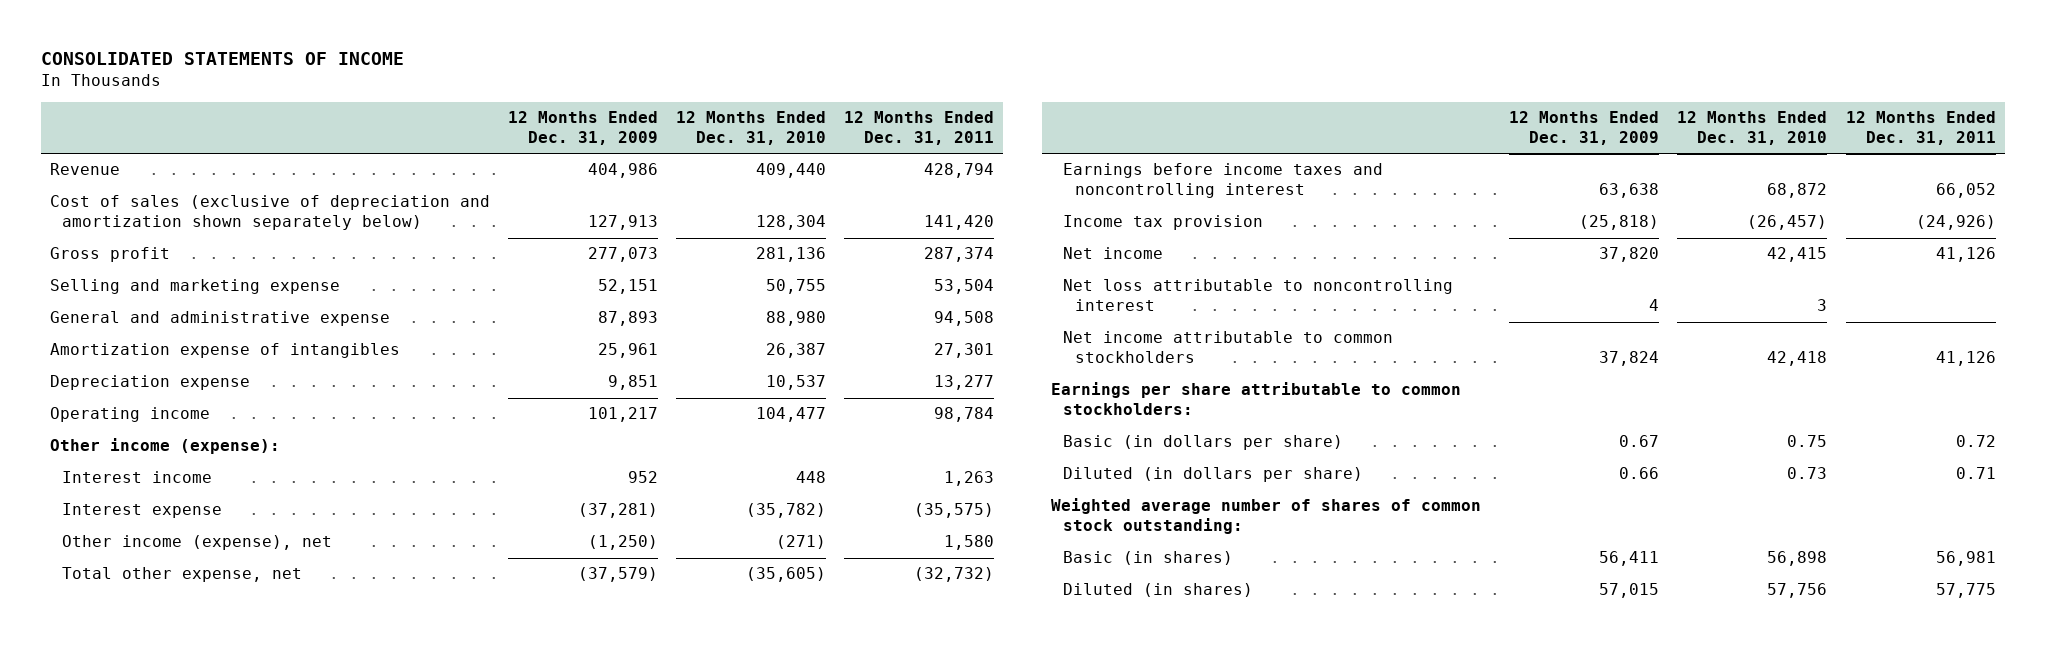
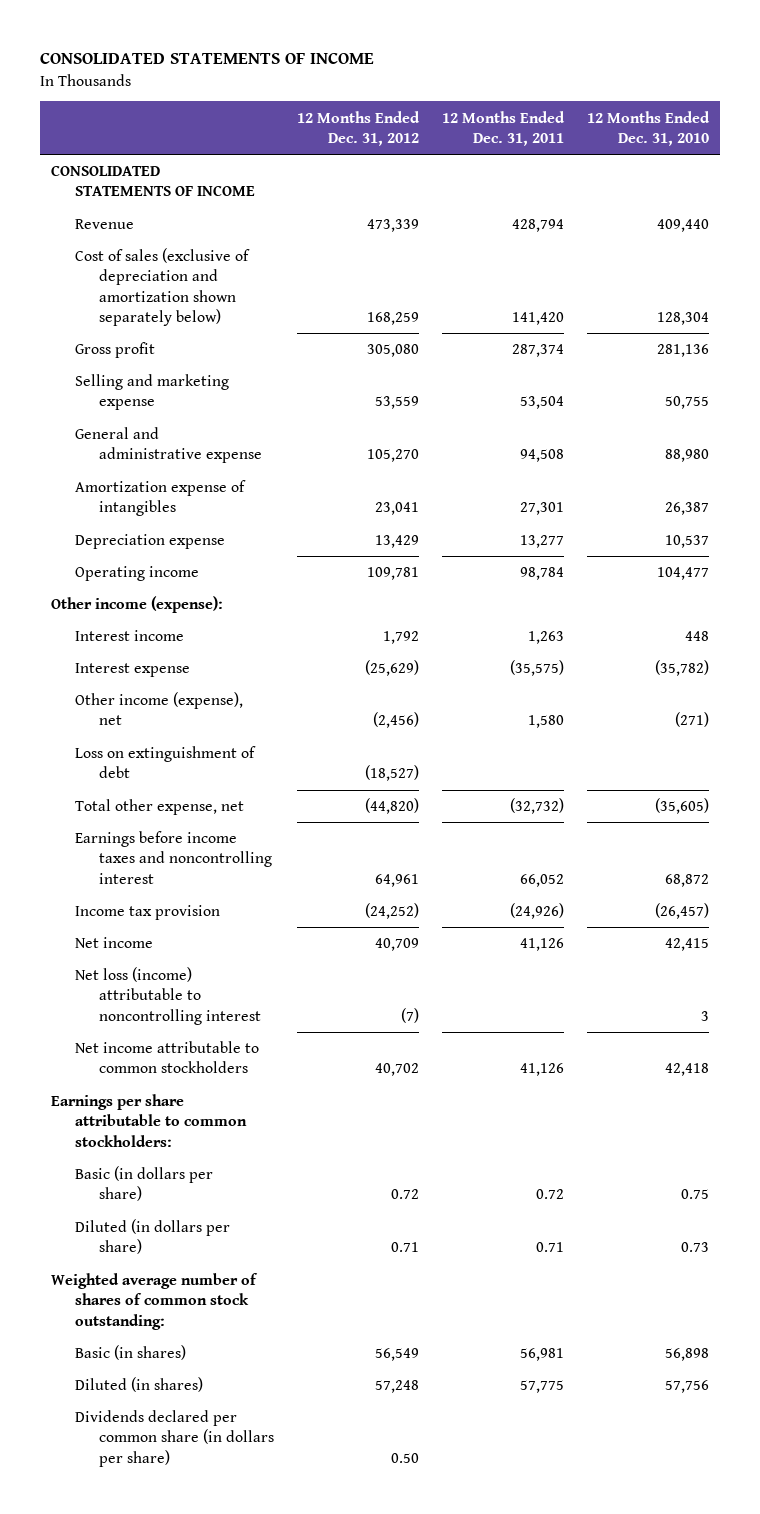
- | 12 Months Ended Dec. 31, 2009 | 12 Months Ended Dec. 31, 2010 | 12 Months Ended Dec. 31, 2011
+ | 12 Months Ended Dec. 31, 2012 | 12 Months Ended Dec. 31, 2011 | 12 Months Ended Dec. 31, 2010
+ CONSOLIDATED STATEMENTS OF INCOME
+ Loss on extinguishment of debt | (18,527) | |
- Net loss attributable to noncontrolling interest | 4 | 3 |
+ Net loss (income) attributable to noncontrolling interest | (7) | | 3
+ Dividends declared per common share (in dollars per share) | 0.50 | |

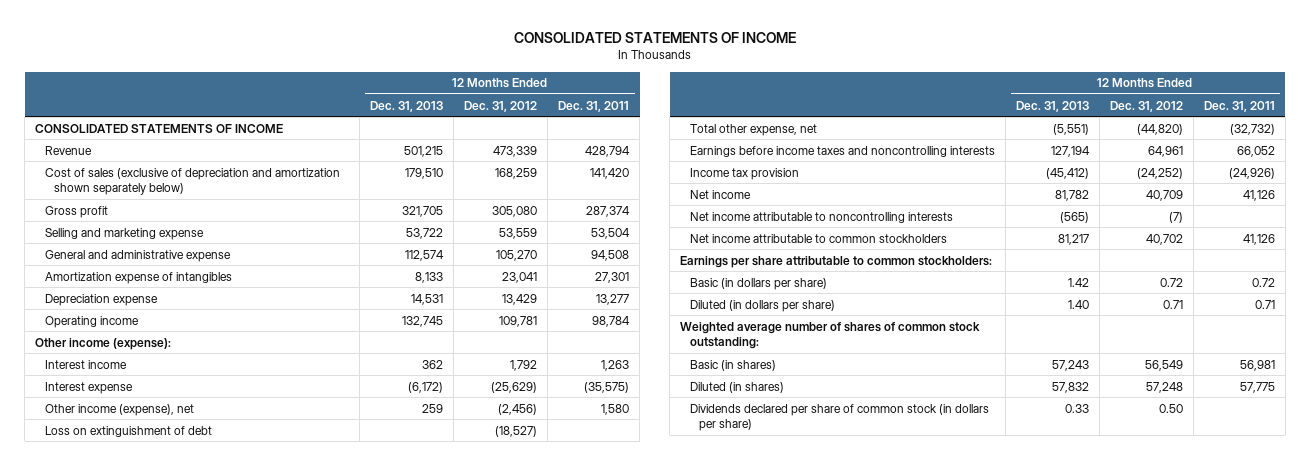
- | 12 Months Ended Dec. 31, 2012 | 12 Months Ended Dec. 31, 2011 | 12 Months Ended Dec. 31, 2010
+ | 12 Months Ended Dec. 31, 2013 | 12 Months Ended Dec. 31, 2012 | 12 Months Ended Dec. 31, 2011
- Earnings before income taxes and noncontrolling interest | 64,961 | 66,052 | 68,872
+ Earnings before income taxes and noncontrolling interests | 127,194 | 64,961 | 66,052
- Net loss (income) attributable to noncontrolling interest | (7) | | 3
+ Net income attributable to noncontrolling interests | (565) | (7) |
- Dividends declared per common share (in dollars per share) | 0.50 | |
+ Dividends declared per share of common stock (in dollars per share) | 0.33 | 0.50 |

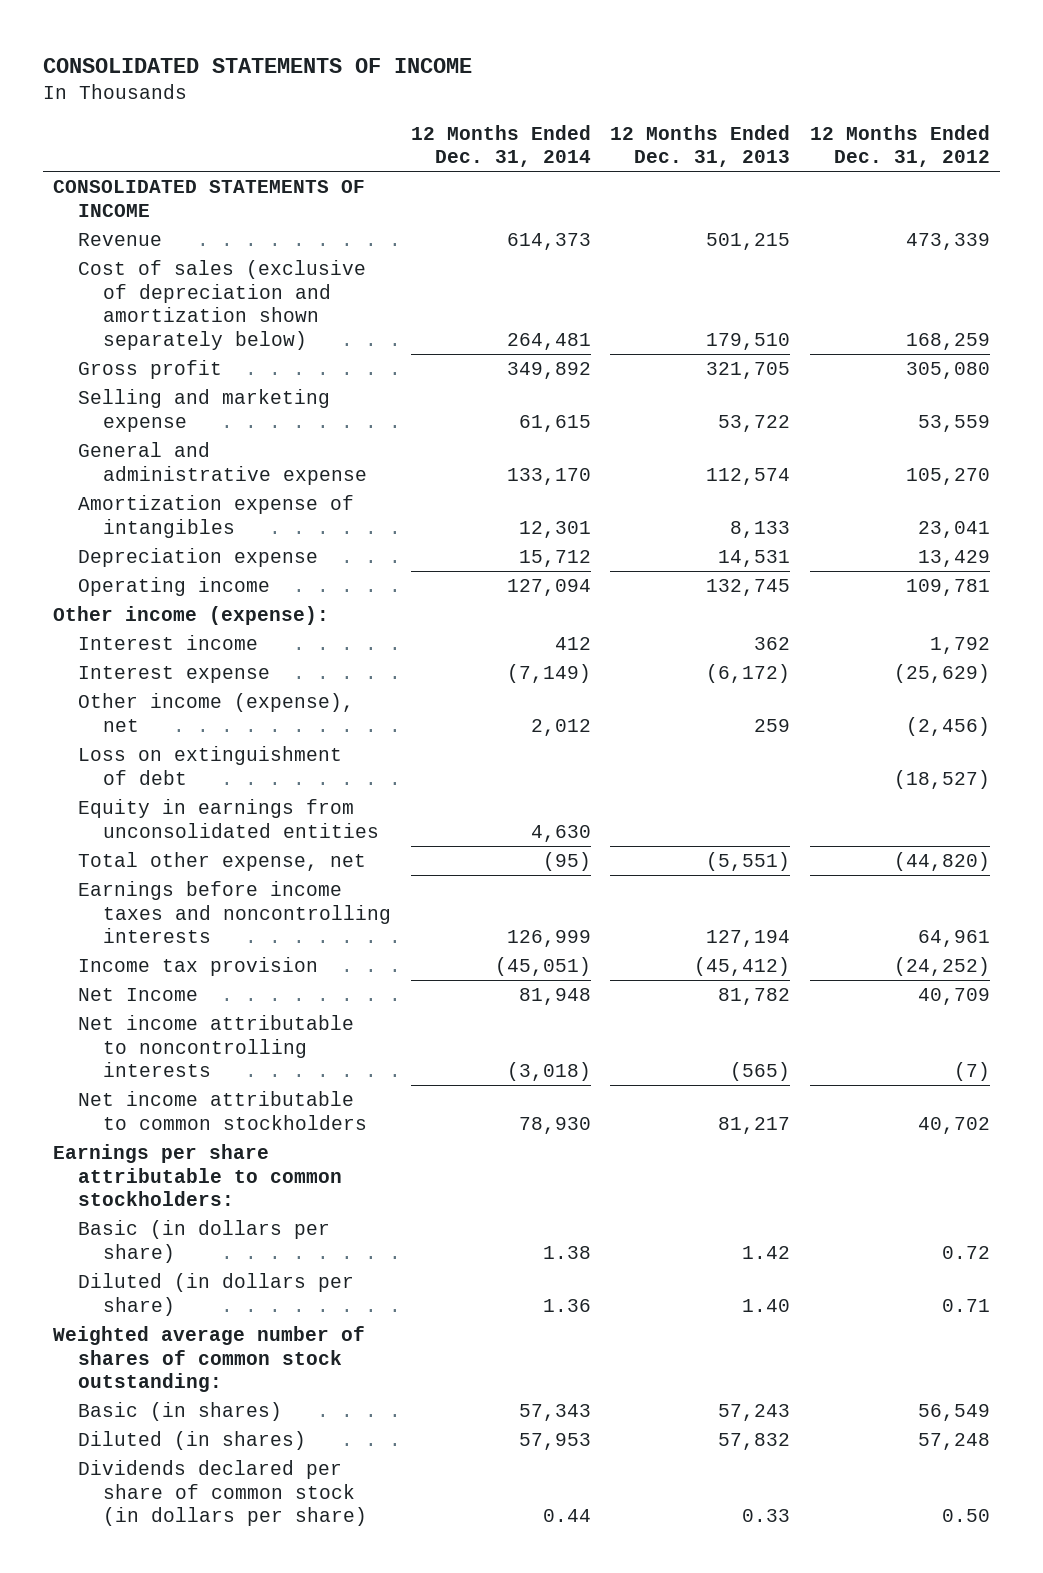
- | 12 Months Ended Dec. 31, 2013 | 12 Months Ended Dec. 31, 2012 | 12 Months Ended Dec. 31, 2011
+ | 12 Months Ended Dec. 31, 2014 | 12 Months Ended Dec. 31, 2013 | 12 Months Ended Dec. 31, 2012
+ Equity in earnings from unconsolidated entities | 4,630 | |
- Net income | 81,782 | 40,709 | 41,126
+ Net Income | 81,948 | 81,782 | 40,709

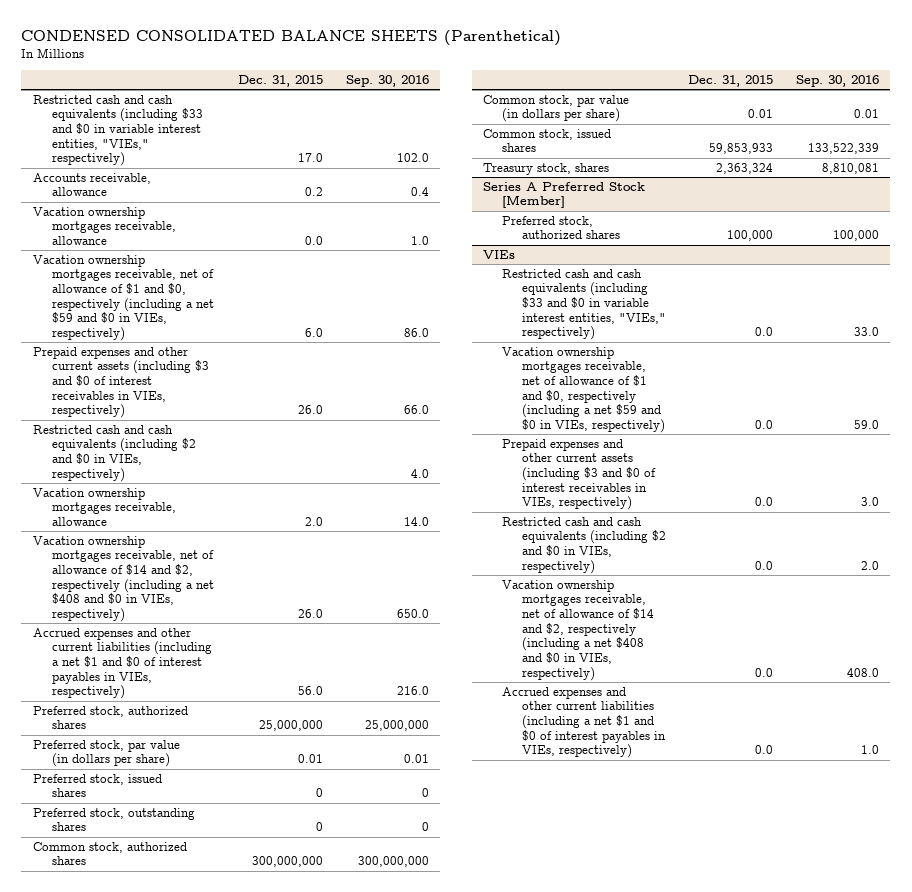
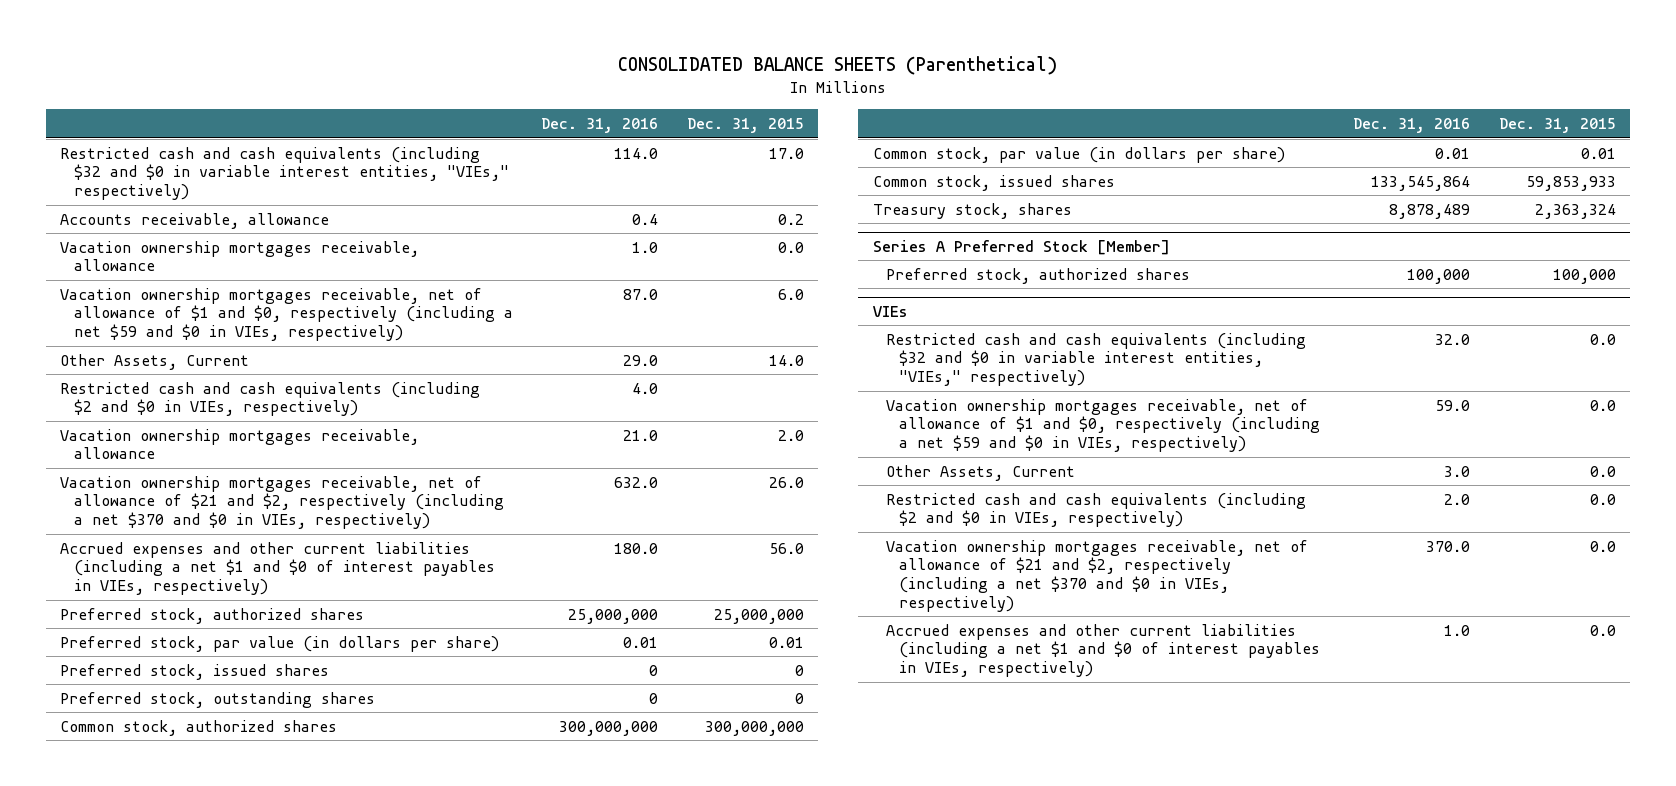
- CONDENSED CONSOLIDATED BALANCE SHEETS (Parenthetical)
+ CONSOLIDATED BALANCE SHEETS (Parenthetical)
- | Dec. 31, 2015 | Sep. 30, 2016
+ | Dec. 31, 2016 | Dec. 31, 2015
- Restricted cash and cash equivalents (including $33 and $0 in variable interest entities, "VIEs," respectively) | 17.0 | 102.0
+ Restricted cash and cash equivalents (including $32 and $0 in variable interest entities, "VIEs," respectively) | 114.0 | 17.0
- Prepaid expenses and other current assets (including $3 and $0 of interest receivables in VIEs, respectively) | 26.0 | 66.0
+ Other Assets, Current | 29.0 | 14.0
- Vacation ownership mortgages receivable, net of allowance of $14 and $2, respectively (including a net $408 and $0 in VIEs, respectively) | 26.0 | 650.0
+ Vacation ownership mortgages receivable, net of allowance of $21 and $2, respectively (including a net $370 and $0 in VIEs, respectively) | 632.0 | 26.0
@ VIEs
- Restricted cash and cash equivalents (including $33 and $0 in variable interest entities, "VIEs," respectively) | 0.0 | 33.0
+ Restricted cash and cash equivalents (including $32 and $0 in variable interest entities, "VIEs," respectively) | 32.0 | 0.0
- Prepaid expenses and other current assets (including $3 and $0 of interest receivables in VIEs, respectively) | 0.0 | 3.0
+ Other Assets, Current | 3.0 | 0.0
- Vacation ownership mortgages receivable, net of allowance of $14 and $2, respectively (including a net $408 and $0 in VIEs, respectively) | 0.0 | 408.0
+ Vacation ownership mortgages receivable, net of allowance of $21 and $2, respectively (including a net $370 and $0 in VIEs, respectively) | 370.0 | 0.0

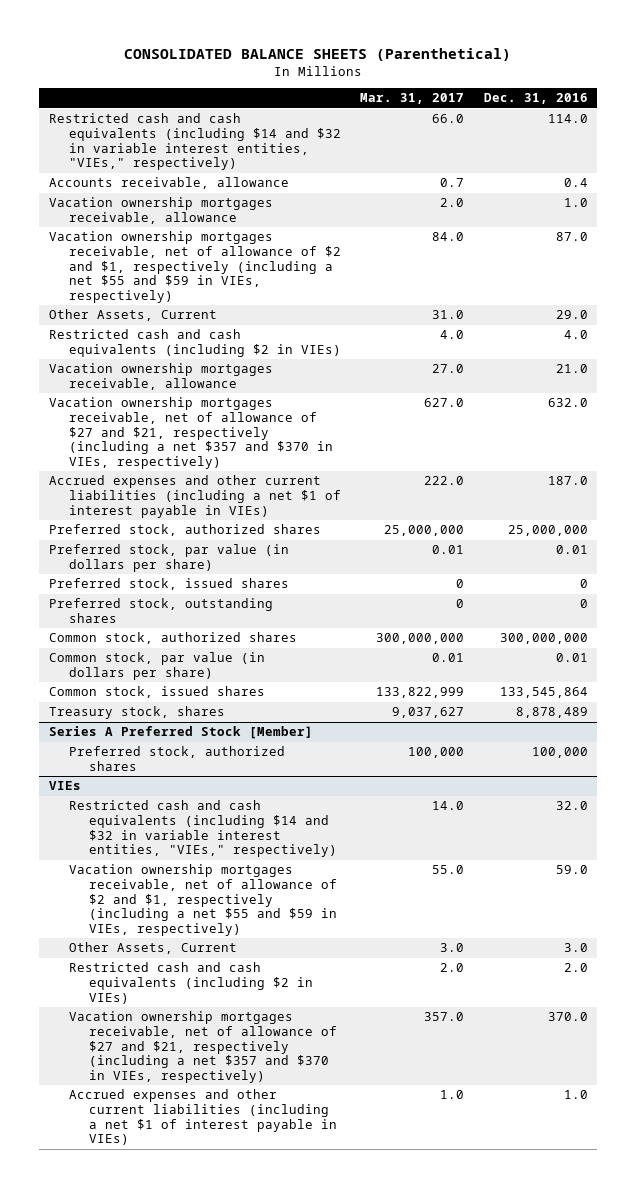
- | Dec. 31, 2016 | Dec. 31, 2015
+ | Mar. 31, 2017 | Dec. 31, 2016
- Restricted cash and cash equivalents (including $32 and $0 in variable interest entities, "VIEs," respectively) | 114.0 | 17.0
+ Restricted cash and cash equivalents (including $14 and $32 in variable interest entities, "VIEs," respectively) | 66.0 | 114.0
- Vacation ownership mortgages receivable, net of allowance of $1 and $0, respectively (including a net $59 and $0 in VIEs, respectively) | 87.0 | 6.0
+ Vacation ownership mortgages receivable, net of allowance of $2 and $1, respectively (including a net $55 and $59 in VIEs, respectively) | 84.0 | 87.0
- Restricted cash and cash equivalents (including $2 and $0 in VIEs, respectively) | 4.0 |
+ Restricted cash and cash equivalents (including $2 in VIEs) | 4.0 | 4.0
- Vacation ownership mortgages receivable, net of allowance of $21 and $2, respectively (including a net $370 and $0 in VIEs, respectively) | 632.0 | 26.0
- Accrued expenses and other current liabilities (including a net $1 and $0 of interest payables in VIEs, respectively) | 180.0 | 56.0
+ Vacation ownership mortgages receivable, net of allowance of $27 and $21, respectively (including a net $357 and $370 in VIEs, respectively) | 627.0 | 632.0
+ Accrued expenses and other current liabilities (including a net $1 of interest payable in VIEs) | 222.0 | 187.0
@ VIEs
- Restricted cash and cash equivalents (including $32 and $0 in variable interest entities, "VIEs," respectively) | 32.0 | 0.0
- Vacation ownership mortgages receivable, net of allowance of $1 and $0, respectively (including a net $59 and $0 in VIEs, respectively) | 59.0 | 0.0
+ Restricted cash and cash equivalents (including $14 and $32 in variable interest entities, "VIEs," respectively) | 14.0 | 32.0
+ Vacation ownership mortgages receivable, net of allowance of $2 and $1, respectively (including a net $55 and $59 in VIEs, respectively) | 55.0 | 59.0
- Restricted cash and cash equivalents (including $2 and $0 in VIEs, respectively) | 2.0 | 0.0
- Vacation ownership mortgages receivable, net of allowance of $21 and $2, respectively (including a net $370 and $0 in VIEs, respectively) | 370.0 | 0.0
- Accrued expenses and other current liabilities (including a net $1 and $0 of interest payables in VIEs, respectively) | 1.0 | 0.0
+ Restricted cash and cash equivalents (including $2 in VIEs) | 2.0 | 2.0
+ Vacation ownership mortgages receivable, net of allowance of $27 and $21, respectively (including a net $357 and $370 in VIEs, respectively) | 357.0 | 370.0
+ Accrued expenses and other current liabilities (including a net $1 of interest payable in VIEs) | 1.0 | 1.0

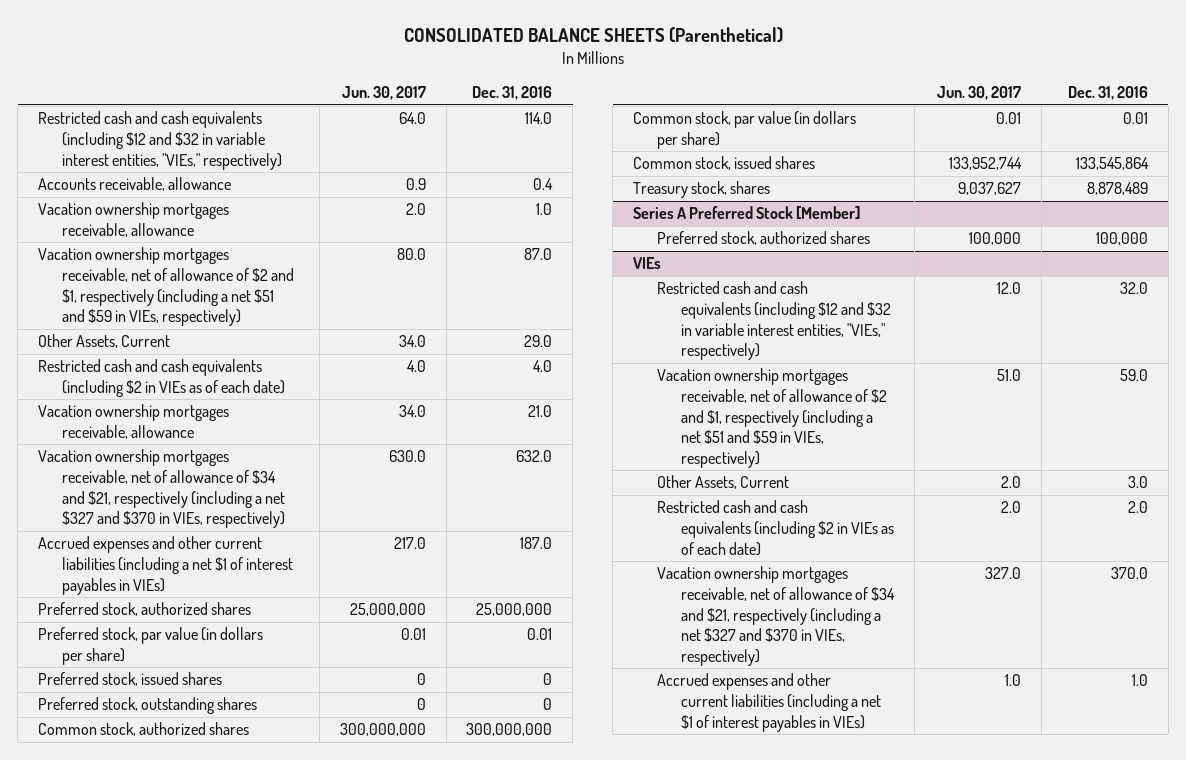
- | Mar. 31, 2017 | Dec. 31, 2016
+ | Jun. 30, 2017 | Dec. 31, 2016
- Restricted cash and cash equivalents (including $14 and $32 in variable interest entities, "VIEs," respectively) | 66.0 | 114.0
+ Restricted cash and cash equivalents (including $12 and $32 in variable interest entities, "VIEs," respectively) | 64.0 | 114.0
- Vacation ownership mortgages receivable, net of allowance of $2 and $1, respectively (including a net $55 and $59 in VIEs, respectively) | 84.0 | 87.0
+ Vacation ownership mortgages receivable, net of allowance of $2 and $1, respectively (including a net $51 and $59 in VIEs, respectively) | 80.0 | 87.0
- Restricted cash and cash equivalents (including $2 in VIEs) | 4.0 | 4.0
+ Restricted cash and cash equivalents (including $2 in VIEs as of each date) | 4.0 | 4.0
- Vacation ownership mortgages receivable, net of allowance of $27 and $21, respectively (including a net $357 and $370 in VIEs, respectively) | 627.0 | 632.0
- Accrued expenses and other current liabilities (including a net $1 of interest payable in VIEs) | 222.0 | 187.0
+ Vacation ownership mortgages receivable, net of allowance of $34 and $21, respectively (including a net $327 and $370 in VIEs, respectively) | 630.0 | 632.0
+ Accrued expenses and other current liabilities (including a net $1 of interest payables in VIEs) | 217.0 | 187.0
@ VIEs
- Restricted cash and cash equivalents (including $14 and $32 in variable interest entities, "VIEs," respectively) | 14.0 | 32.0
- Vacation ownership mortgages receivable, net of allowance of $2 and $1, respectively (including a net $55 and $59 in VIEs, respectively) | 55.0 | 59.0
+ Restricted cash and cash equivalents (including $12 and $32 in variable interest entities, "VIEs," respectively) | 12.0 | 32.0
+ Vacation ownership mortgages receivable, net of allowance of $2 and $1, respectively (including a net $51 and $59 in VIEs, respectively) | 51.0 | 59.0
- Restricted cash and cash equivalents (including $2 in VIEs) | 2.0 | 2.0
- Vacation ownership mortgages receivable, net of allowance of $27 and $21, respectively (including a net $357 and $370 in VIEs, respectively) | 357.0 | 370.0
- Accrued expenses and other current liabilities (including a net $1 of interest payable in VIEs) | 1.0 | 1.0
+ Restricted cash and cash equivalents (including $2 in VIEs as of each date) | 2.0 | 2.0
+ Vacation ownership mortgages receivable, net of allowance of $34 and $21, respectively (including a net $327 and $370 in VIEs, respectively) | 327.0 | 370.0
+ Accrued expenses and other current liabilities (including a net $1 of interest payables in VIEs) | 1.0 | 1.0

